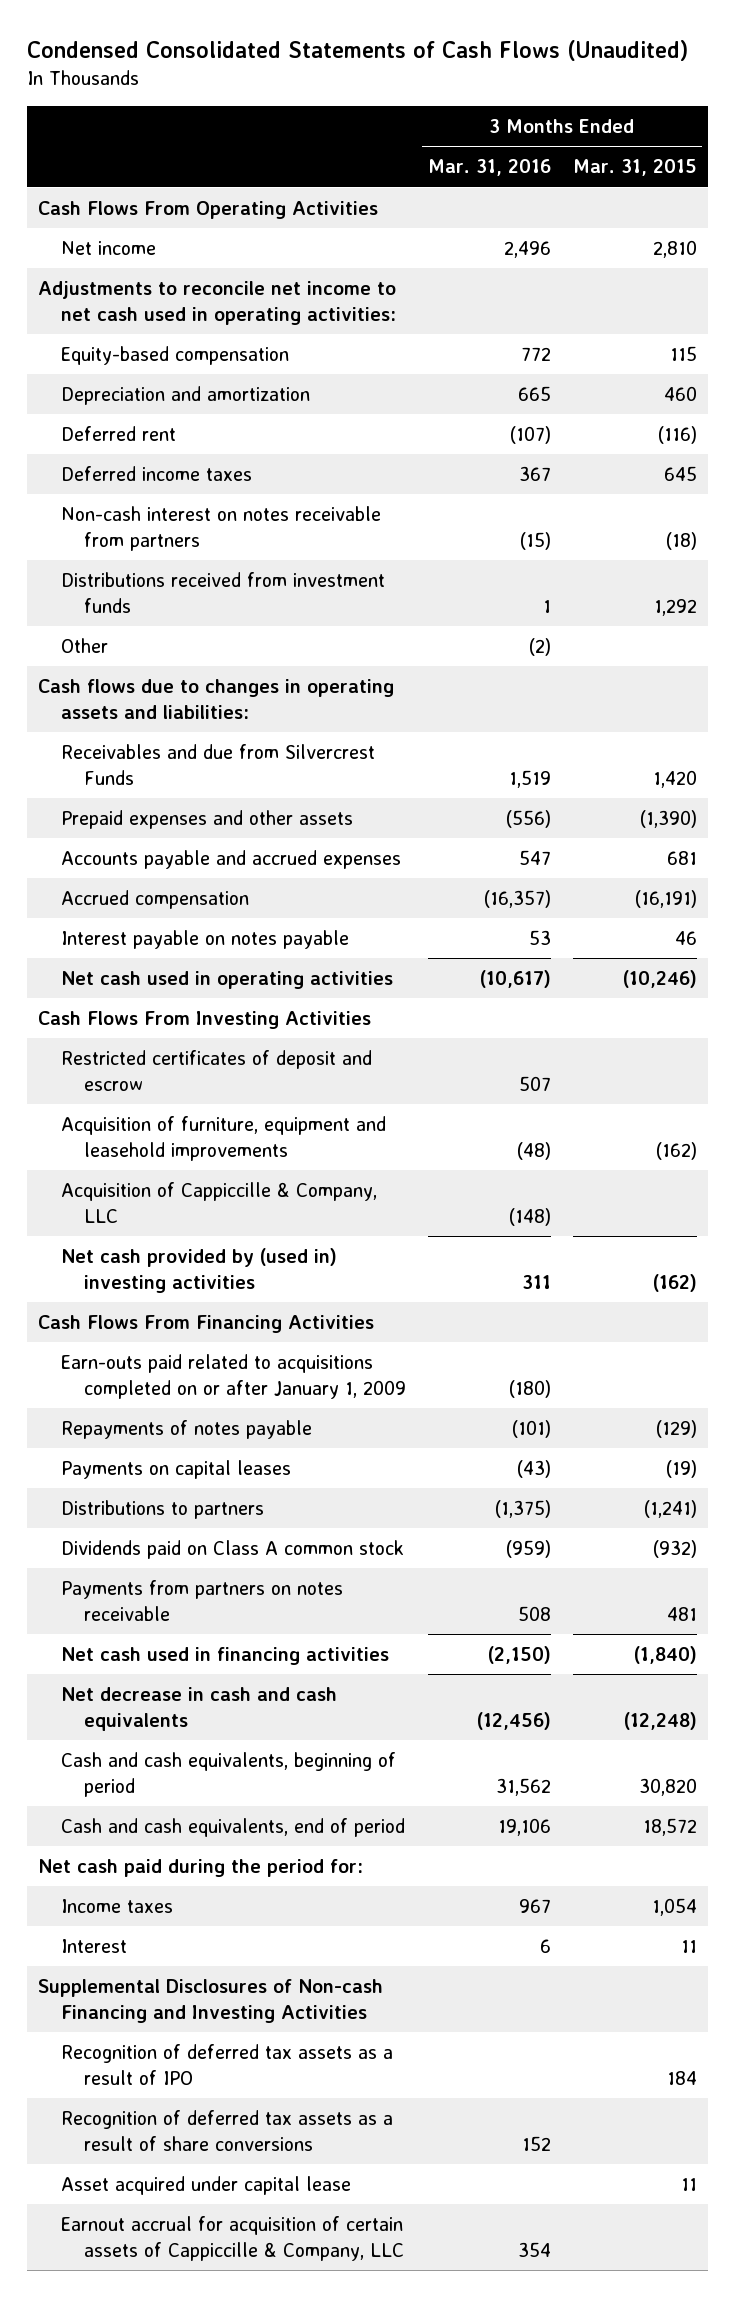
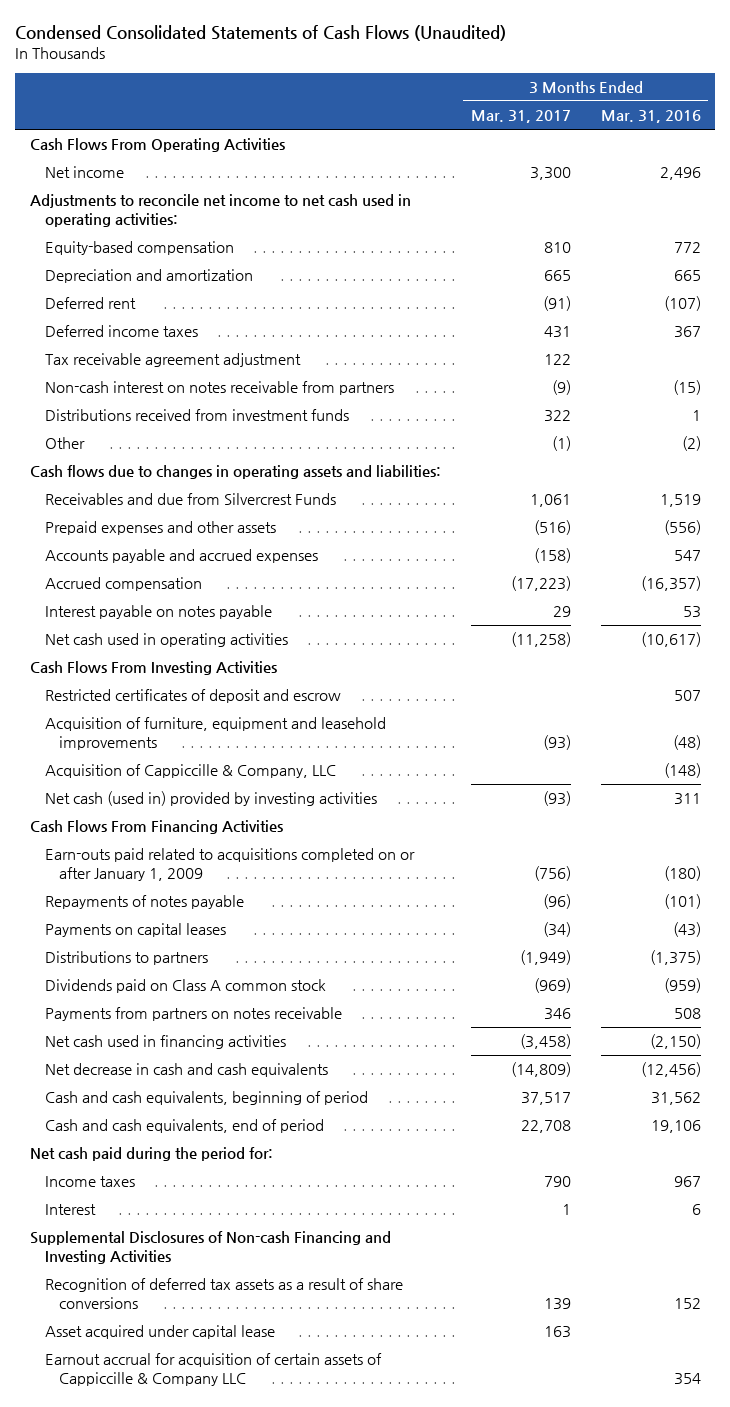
- | 3 Months Ended Mar. 31, 2016 | 3 Months Ended Mar. 31, 2015
+ | 3 Months Ended Mar. 31, 2017 | 3 Months Ended Mar. 31, 2016
+ Tax receivable agreement adjustment | 122 |
- Net cash provided by (used in) investing activities | 311 | (162)
+ Net cash (used in) provided by investing activities | (93) | 311
- Recognition of deferred tax assets as a result of IPO | | 184
- Earnout accrual for acquisition of certain assets of Cappiccille & Company, LLC | 354 |
+ Earnout accrual for acquisition of certain assets of Cappiccille & Company LLC | | 354

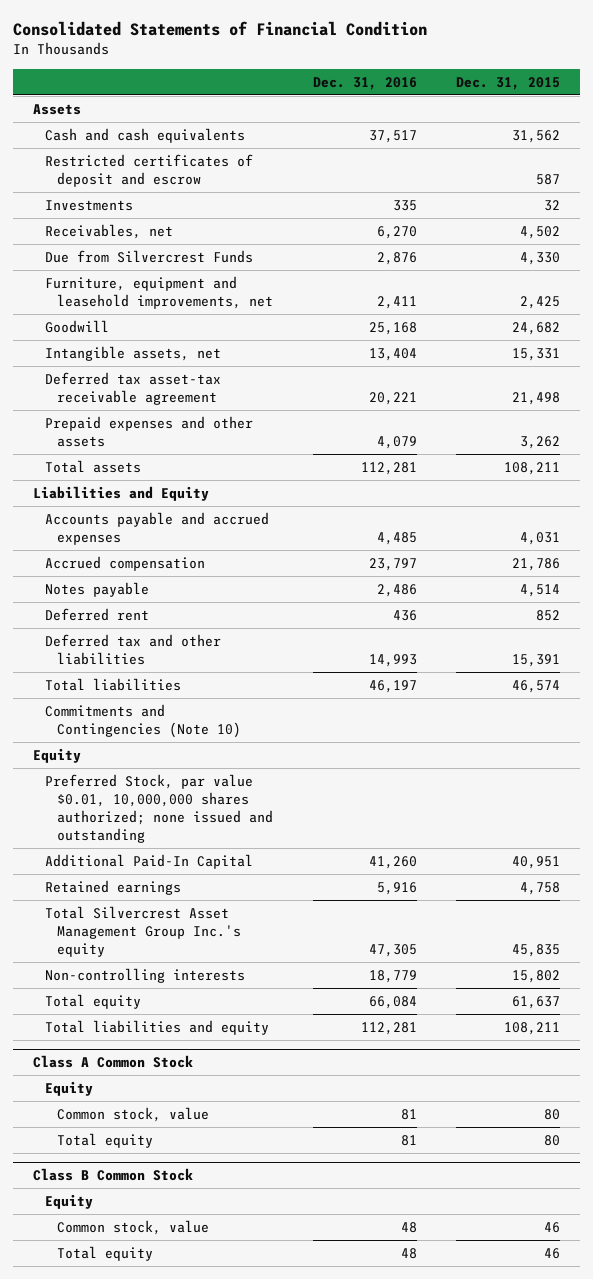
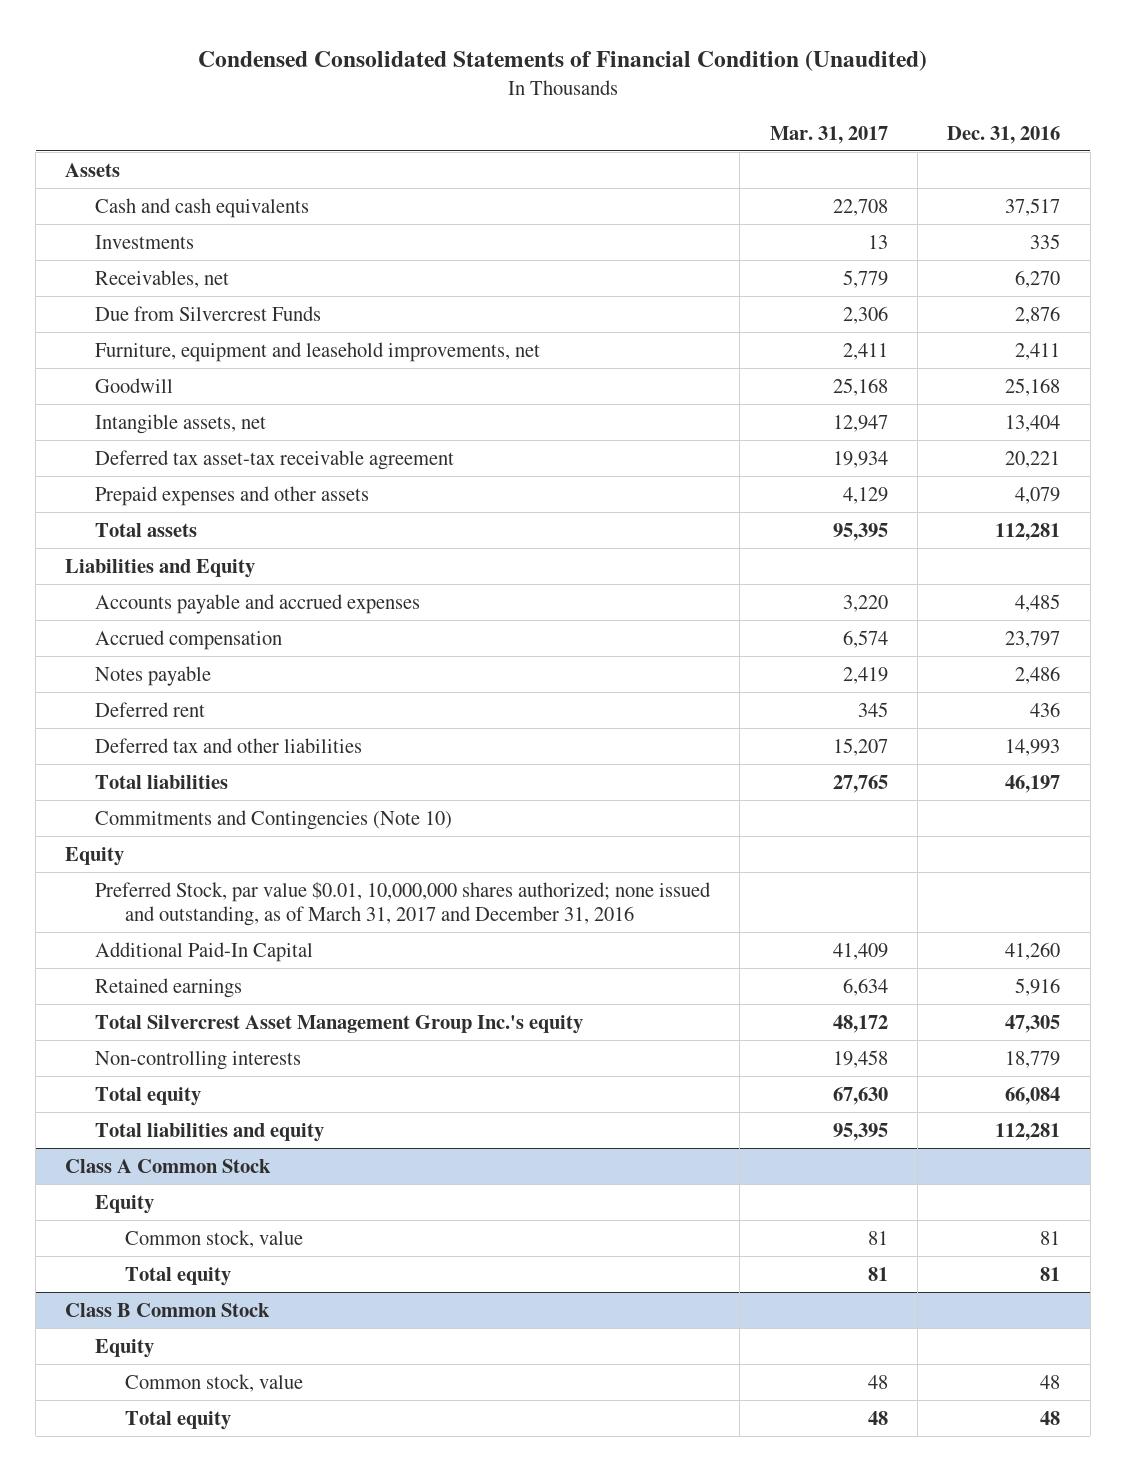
- Consolidated Statements of Financial Condition
+ Condensed Consolidated Statements of Financial Condition (Unaudited)
- | Dec. 31, 2016 | Dec. 31, 2015
+ | Mar. 31, 2017 | Dec. 31, 2016
- Restricted certificates of deposit and escrow | | 587
- Preferred Stock, par value $0.01, 10,000,000 shares authorized; none issued and outstanding
+ Preferred Stock, par value $0.01, 10,000,000 shares authorized; none issued and outstanding, as of March 31, 2017 and December 31, 2016

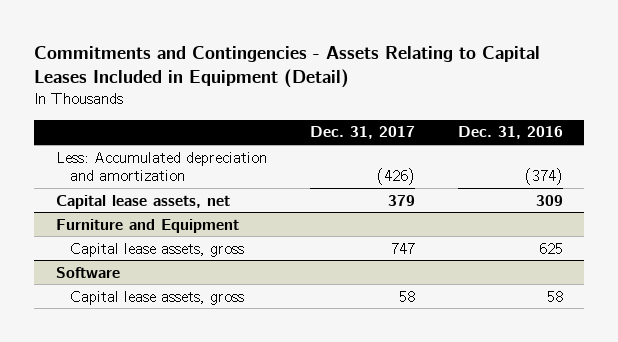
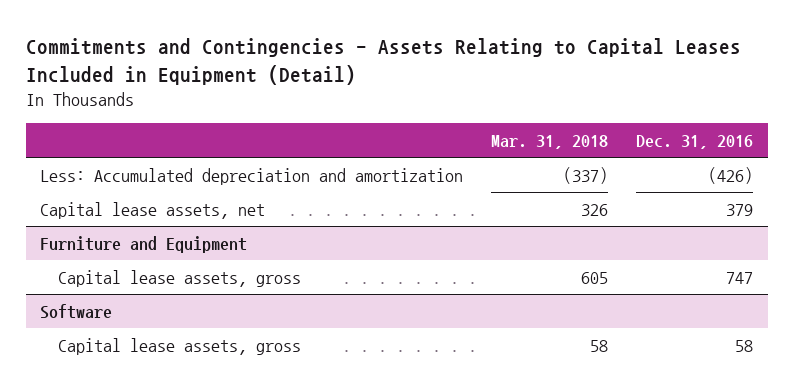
- | Dec. 31, 2017 | Dec. 31, 2016
+ | Mar. 31, 2018 | Dec. 31, 2016
- Less: Accumulated depreciation and amortization | (426) | (374)
- Capital lease assets, net | 379 | 309
+ Less: Accumulated depreciation and amortization | (337) | (426)
+ Capital lease assets, net | 326 | 379
@ Furniture and Equipment
- Capital lease assets, gross | 747 | 625
+ Capital lease assets, gross | 605 | 747

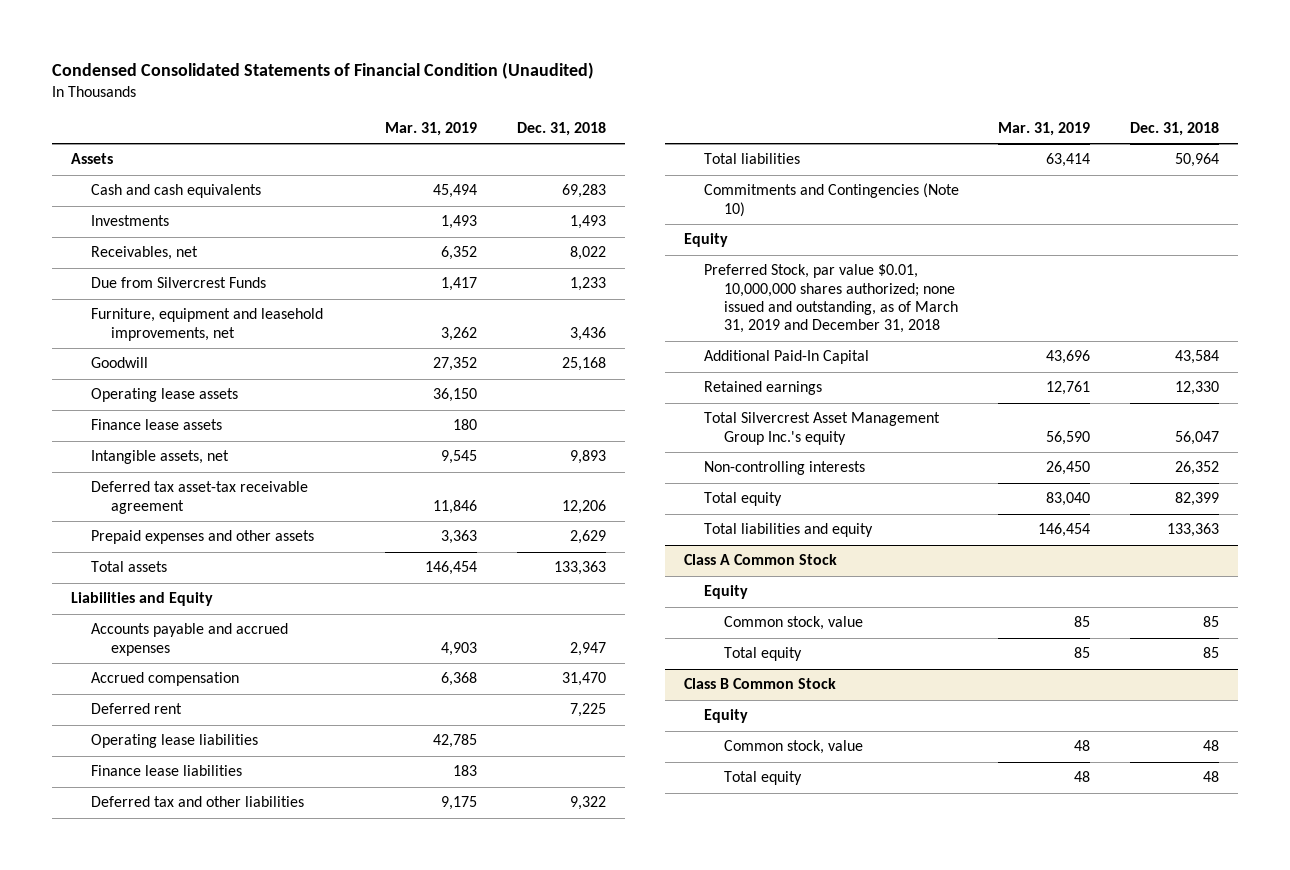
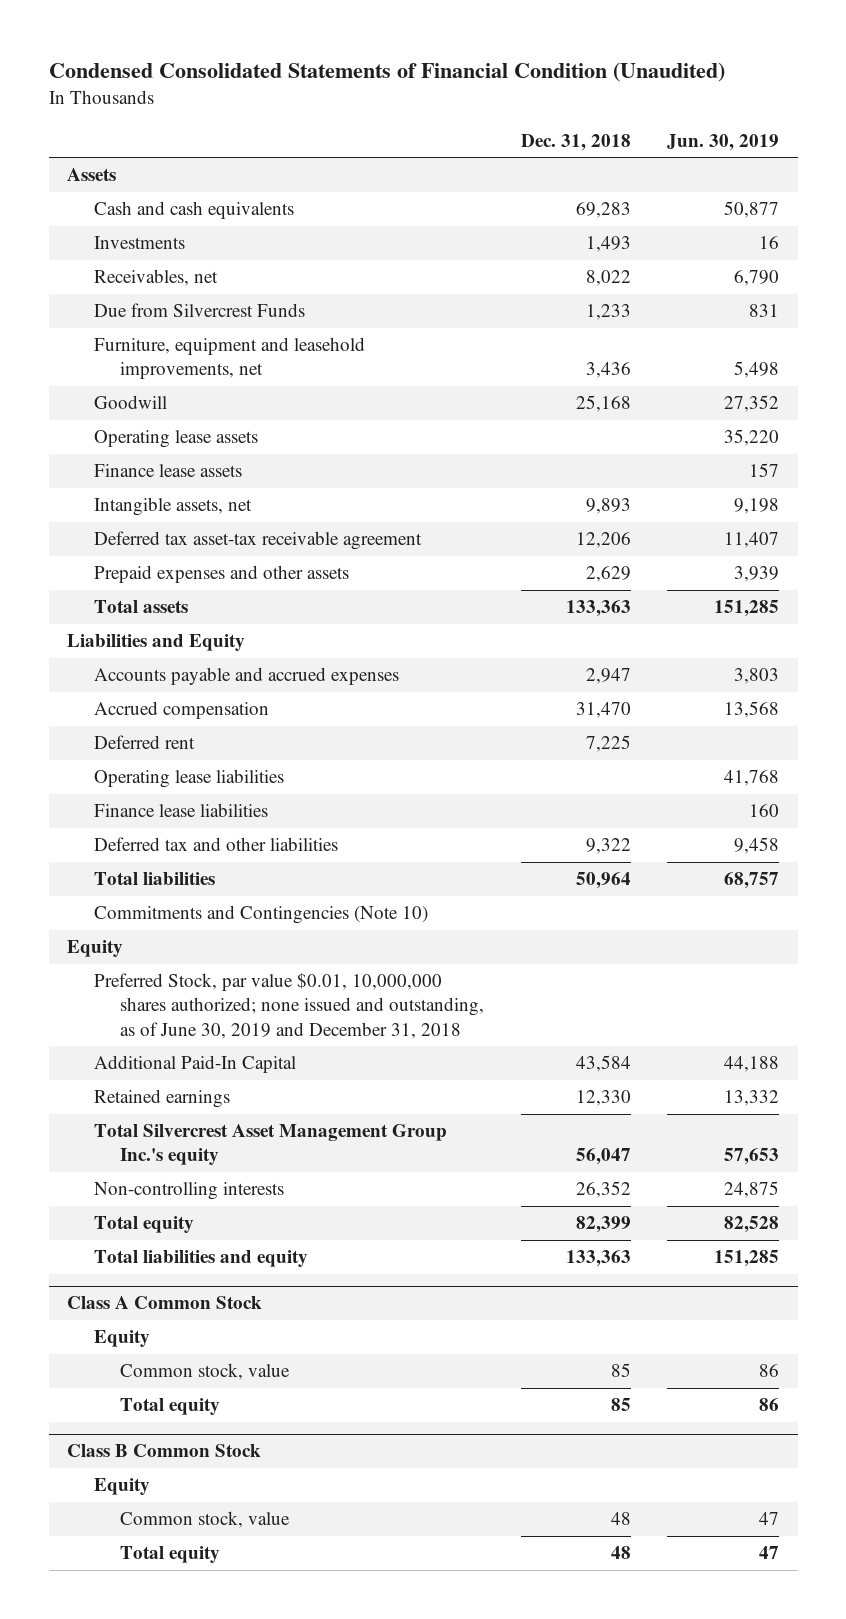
- | Mar. 31, 2019 | Dec. 31, 2018
+ | Dec. 31, 2018 | Jun. 30, 2019
- Preferred Stock, par value $0.01, 10,000,000 shares authorized; none issued and outstanding, as of March 31, 2019 and December 31, 2018
+ Preferred Stock, par value $0.01, 10,000,000 shares authorized; none issued and outstanding, as of June 30, 2019 and December 31, 2018

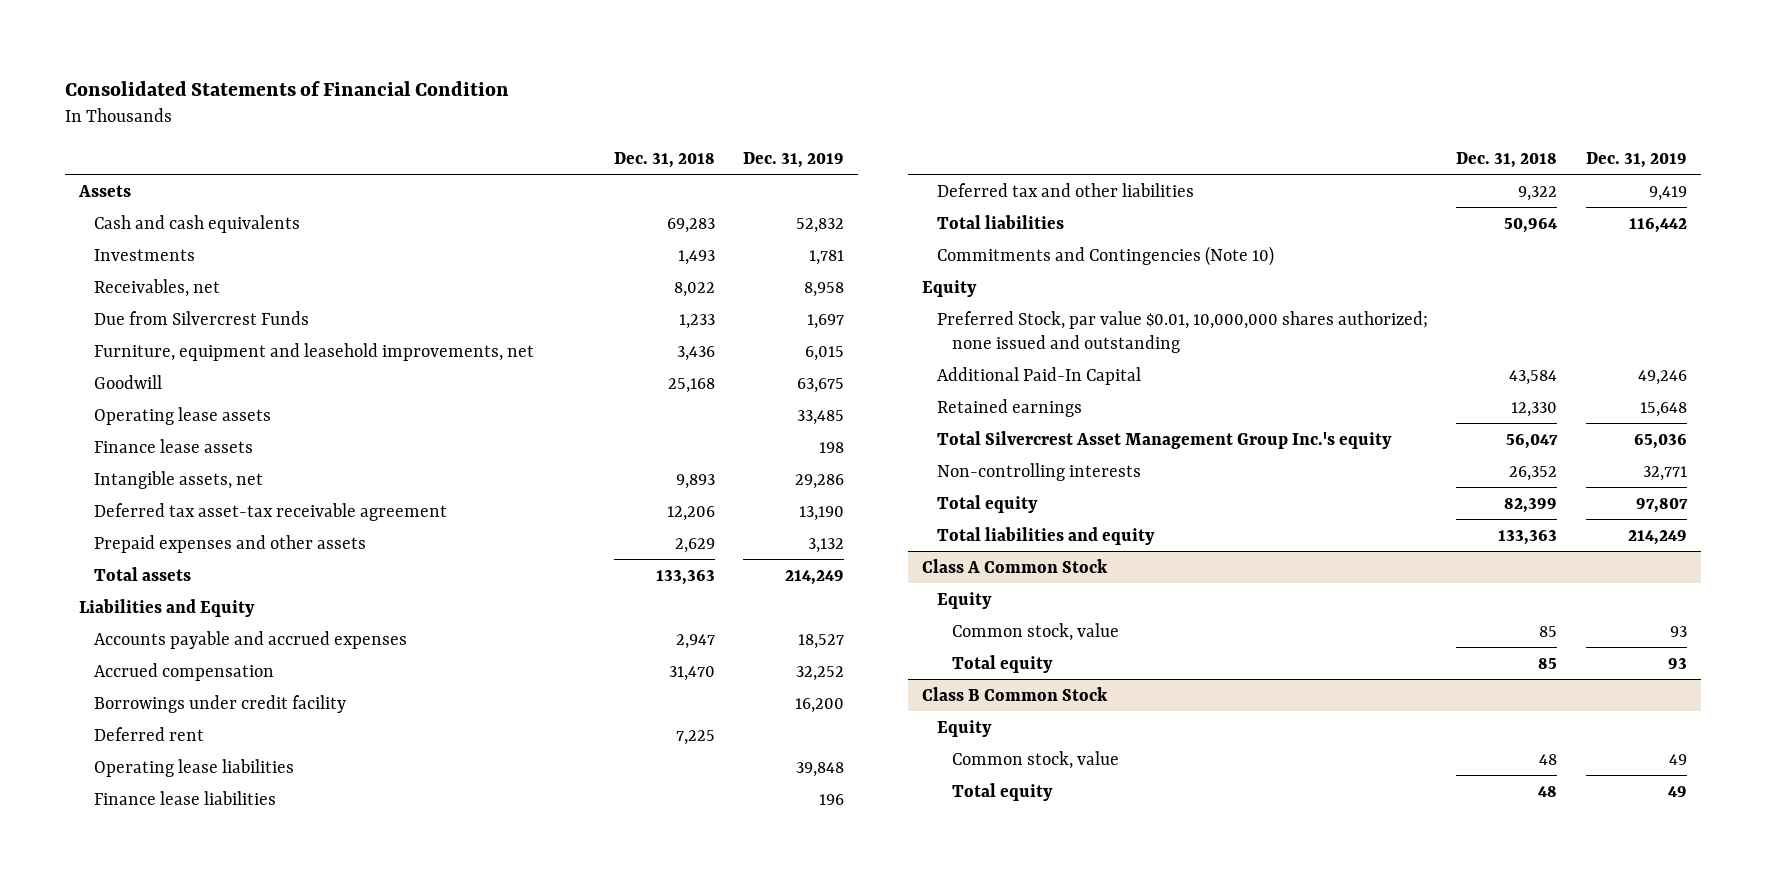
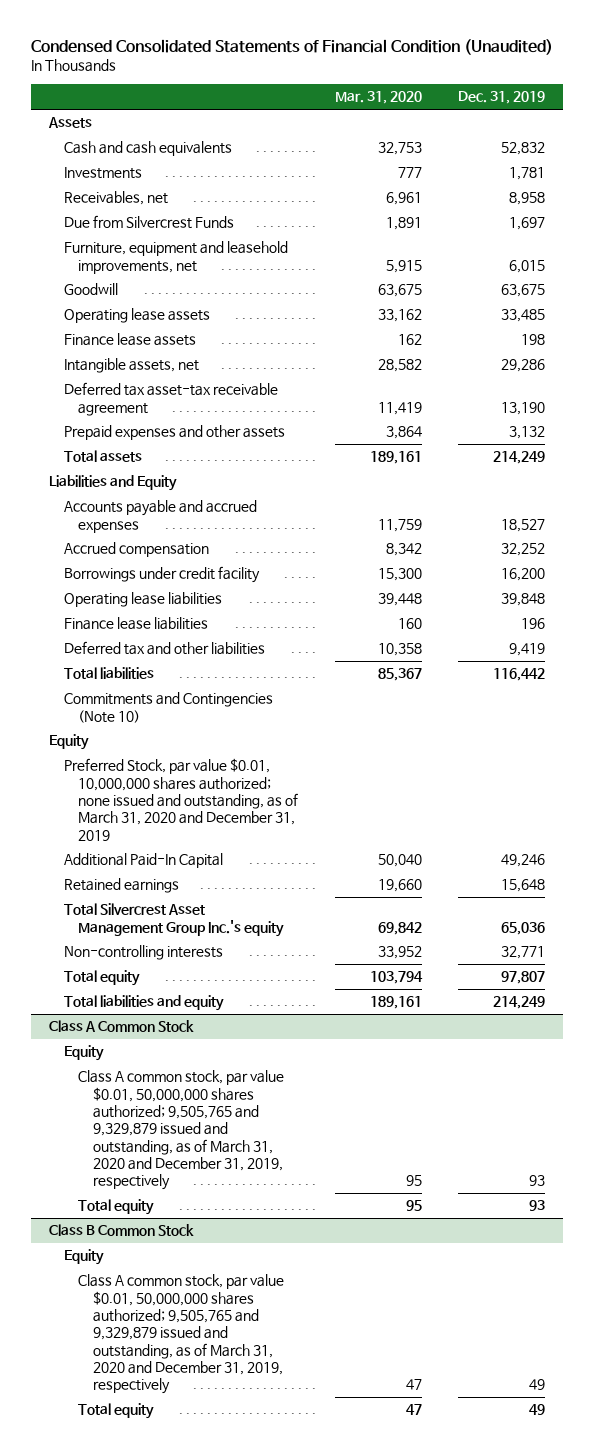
- Consolidated Statements of Financial Condition
+ Condensed Consolidated Statements of Financial Condition (Unaudited)
- | Dec. 31, 2018 | Dec. 31, 2019
+ | Mar. 31, 2020 | Dec. 31, 2019
- Deferred rent | 7,225 |
- Preferred Stock, par value $0.01, 10,000,000 shares authorized; none issued and outstanding
+ Preferred Stock, par value $0.01, 10,000,000 shares authorized; none issued and outstanding, as of March 31, 2020 and December 31, 2019
@ Class A Common Stock
- Common stock, value | 85 | 93
+ Class A common stock, par value $0.01, 50,000,000 shares authorized; 9,505,765 and 9,329,879 issued and outstanding, as of March 31, 2020 and December 31, 2019, respectively | 95 | 93
@ Class B Common Stock
- Common stock, value | 48 | 49
+ Class A common stock, par value $0.01, 50,000,000 shares authorized; 9,505,765 and 9,329,879 issued and outstanding, as of March 31, 2020 and December 31, 2019, respectively | 47 | 49

